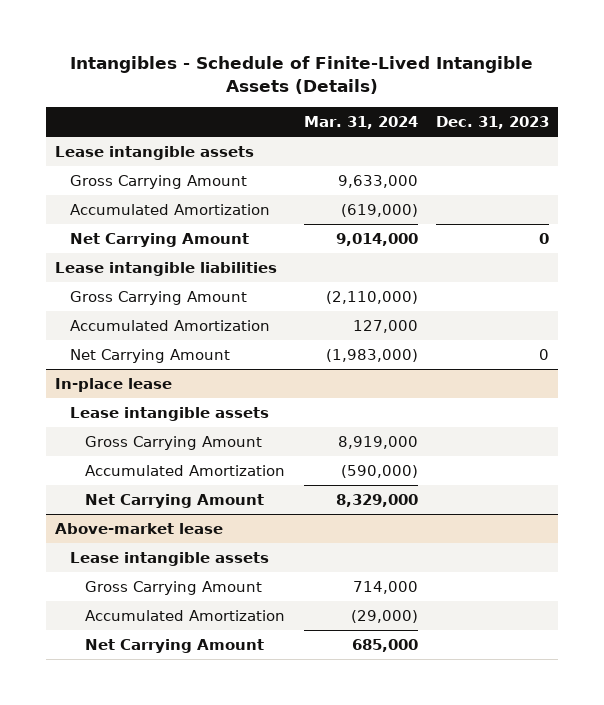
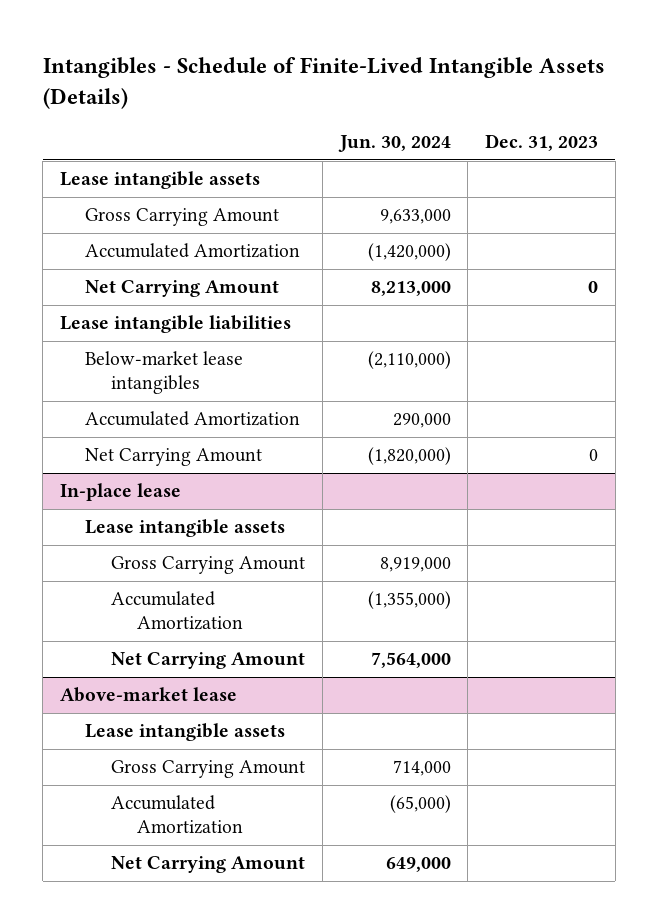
- | Mar. 31, 2024 | Dec. 31, 2023
+ | Jun. 30, 2024 | Dec. 31, 2023
- Gross Carrying Amount | (2,110,000) |
+ Below-market lease intangibles | (2,110,000) |

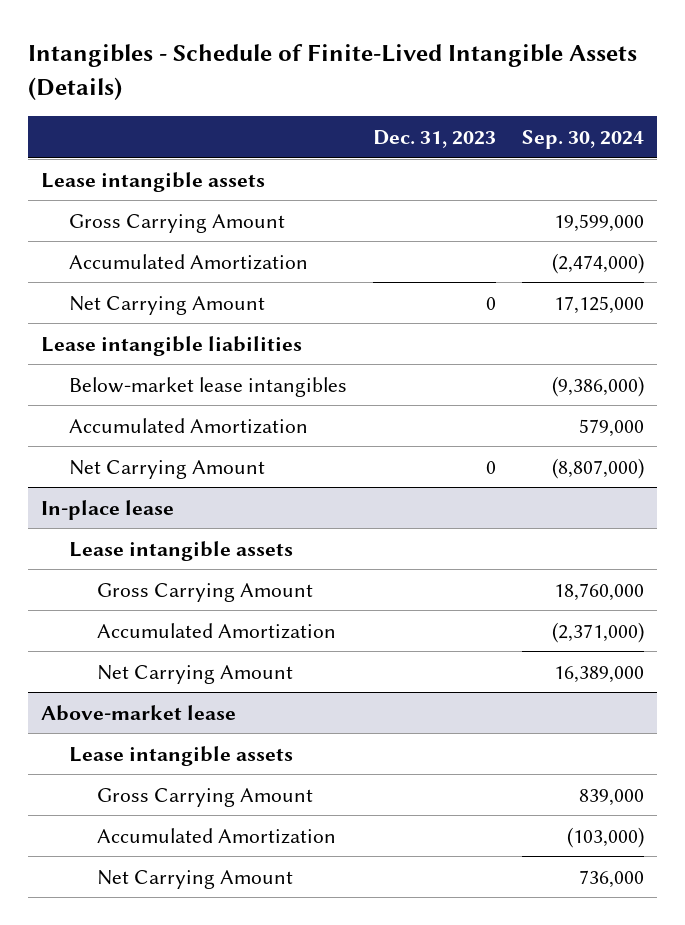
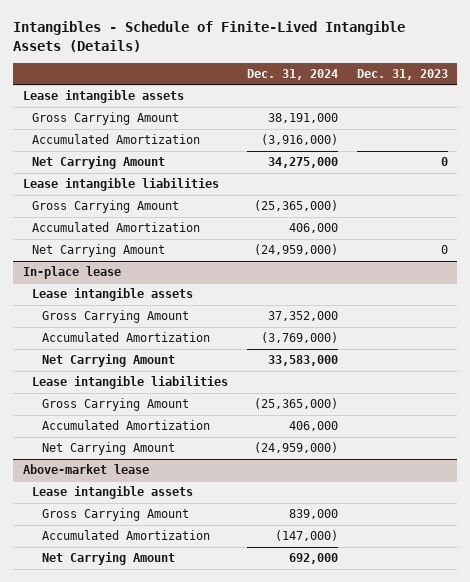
- | Dec. 31, 2023 | Sep. 30, 2024
+ | Dec. 31, 2024 | Dec. 31, 2023
- Below-market lease intangibles | | (9,386,000)
+ Gross Carrying Amount | (25,365,000) |
@ In-place lease
+ Lease intangible liabilities
+ Gross Carrying Amount | (25,365,000) |
+ Accumulated Amortization | 406,000 |
+ Net Carrying Amount | (24,959,000) |

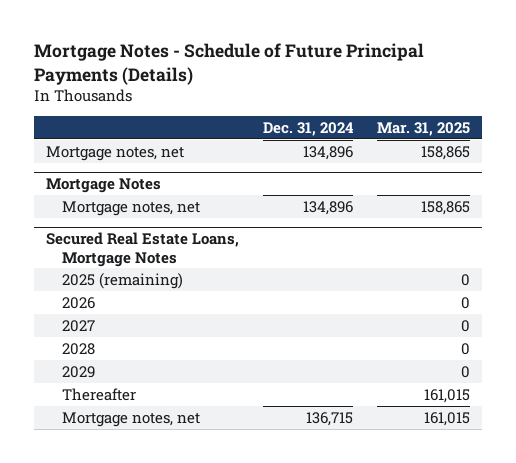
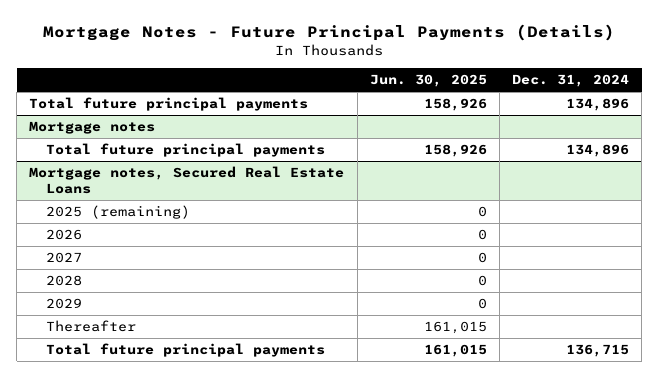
- Mortgage Notes - Schedule of Future Principal Payments (Details)
+ Mortgage Notes - Future Principal Payments (Details)
- | Dec. 31, 2024 | Mar. 31, 2025
+ | Jun. 30, 2025 | Dec. 31, 2024
- Mortgage notes, net | 134,896 | 158,865
- Mortgage Notes
- Mortgage notes, net | 134,896 | 158,865
- Secured Real Estate Loans, Mortgage Notes
+ Total future principal payments | 158,926 | 134,896
+ Mortgage notes
+ Total future principal payments | 158,926 | 134,896
+ Mortgage notes, Secured Real Estate Loans
- Mortgage notes, net | 136,715 | 161,015
+ Total future principal payments | 161,015 | 136,715

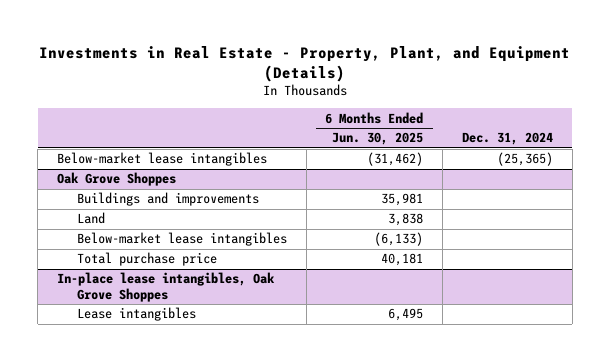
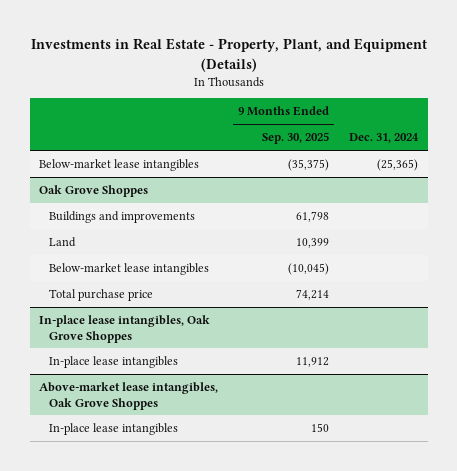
- | 6 Months Ended Jun. 30, 2025 | Dec. 31, 2024
+ | 9 Months Ended Sep. 30, 2025 | Dec. 31, 2024
@ In-place lease intangibles, Oak Grove Shoppes
- Lease intangibles | 6,495 |
+ In-place lease intangibles | 11,912 |
+ Above-market lease intangibles, Oak Grove Shoppes
+ In-place lease intangibles | 150 |

